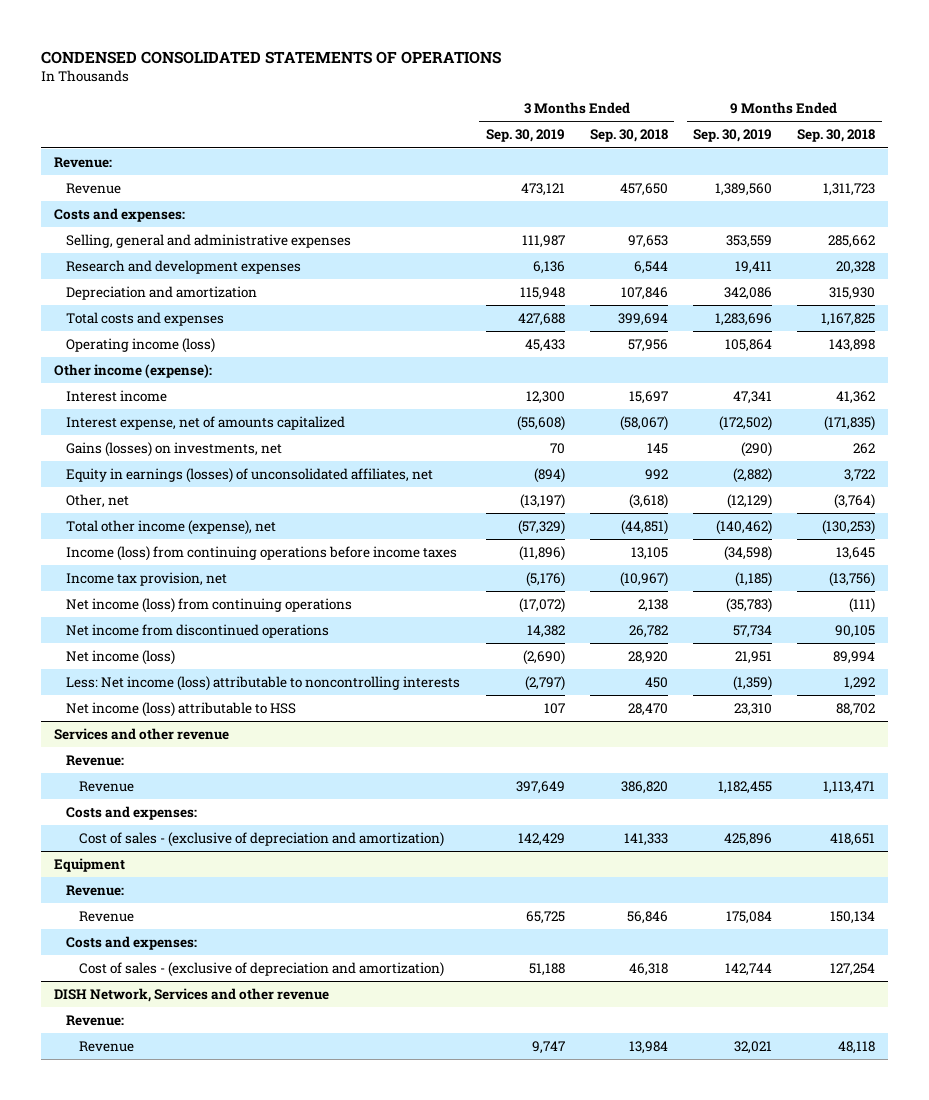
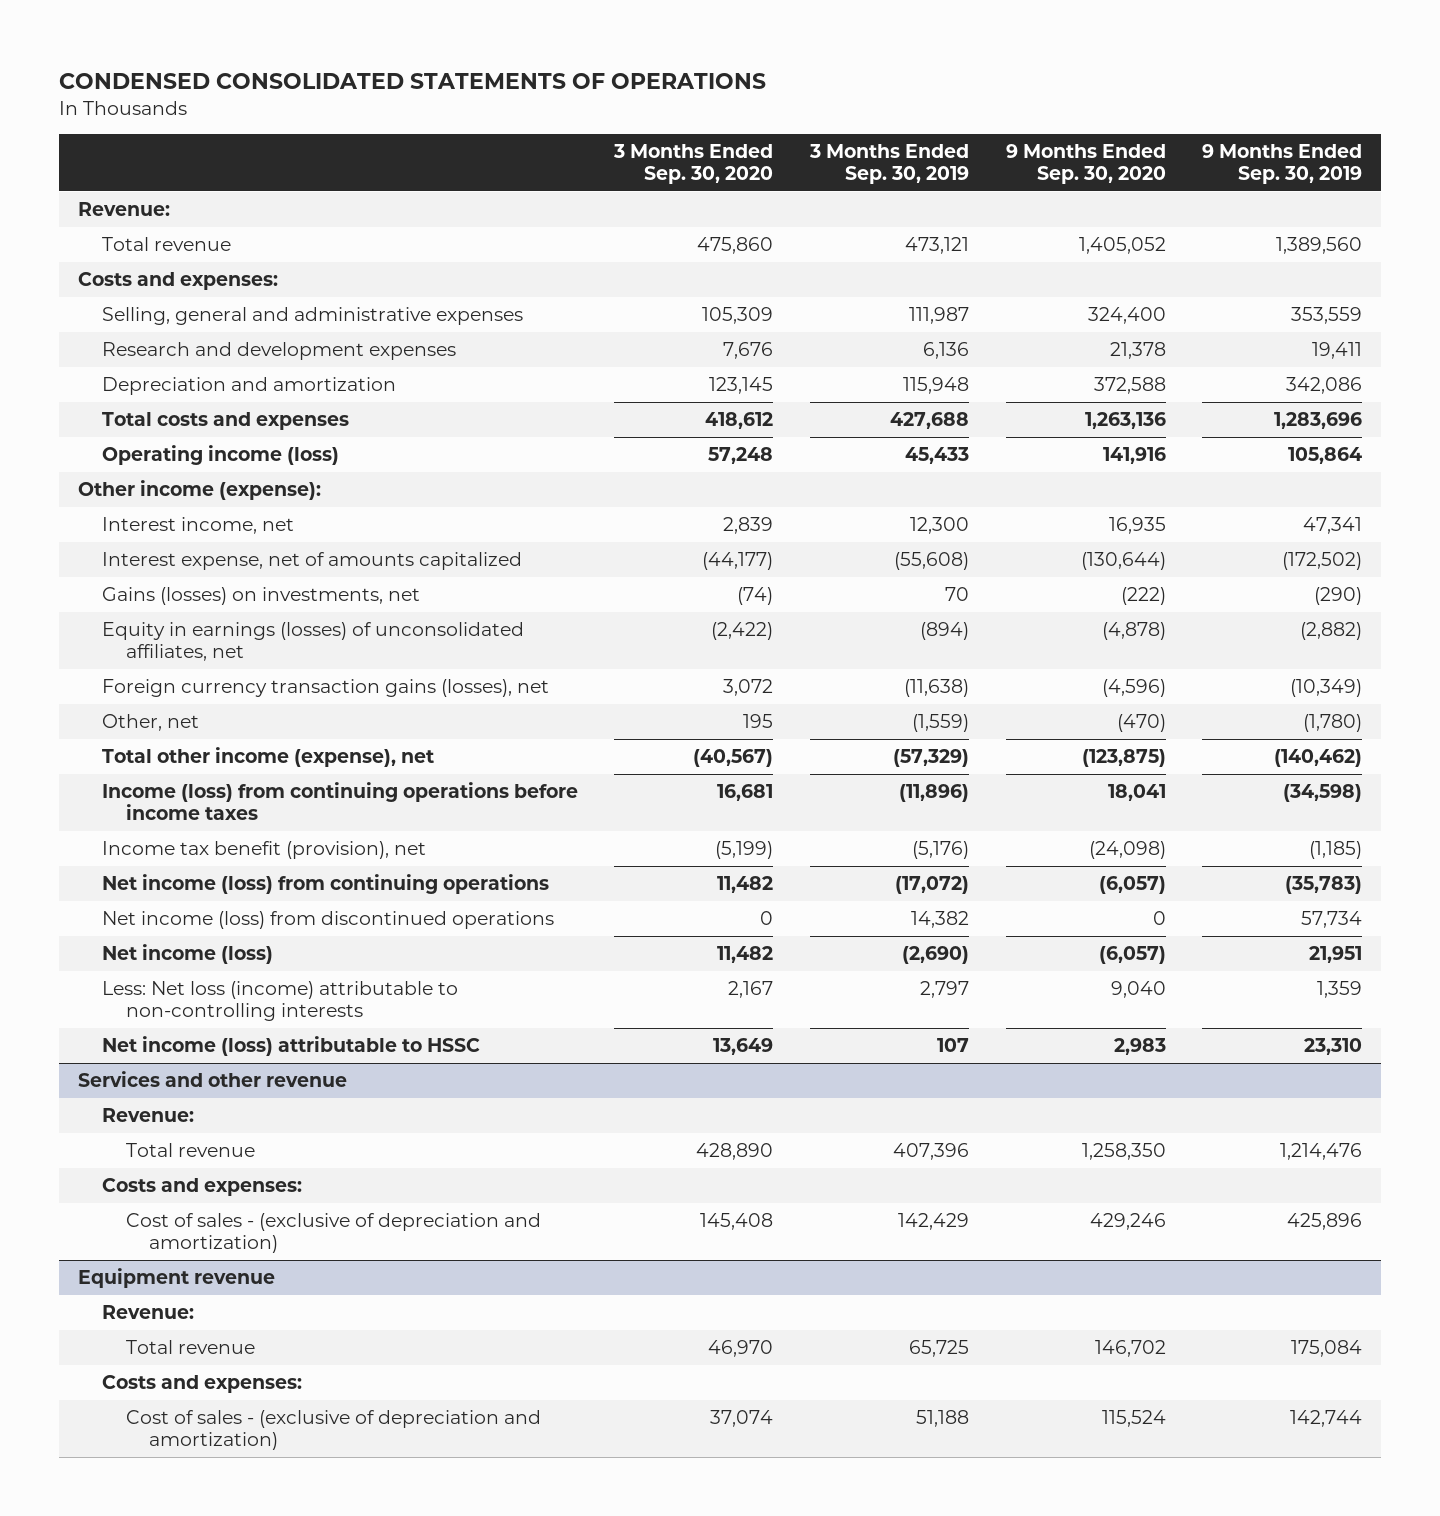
- | 3 Months Ended Sep. 30, 2019 | 3 Months Ended Sep. 30, 2018 | 9 Months Ended Sep. 30, 2019 | 9 Months Ended Sep. 30, 2018
+ | 3 Months Ended Sep. 30, 2020 | 3 Months Ended Sep. 30, 2019 | 9 Months Ended Sep. 30, 2020 | 9 Months Ended Sep. 30, 2019
- Revenue | 473,121 | 457,650 | 1,389,560 | 1,311,723
+ Total revenue | 475,860 | 473,121 | 1,405,052 | 1,389,560
- Interest income | 12,300 | 15,697 | 47,341 | 41,362
+ Interest income, net | 2,839 | 12,300 | 16,935 | 47,341
- Other, net | (13,197) | (3,618) | (12,129) | (3,764)
+ Foreign currency transaction gains (losses), net | 3,072 | (11,638) | (4,596) | (10,349)
+ Other, net | 195 | (1,559) | (470) | (1,780)
- Income tax provision, net | (5,176) | (10,967) | (1,185) | (13,756)
+ Income tax benefit (provision), net | (5,199) | (5,176) | (24,098) | (1,185)
- Net income from discontinued operations | 14,382 | 26,782 | 57,734 | 90,105
+ Net income (loss) from discontinued operations | 0 | 14,382 | 0 | 57,734
- Less: Net income (loss) attributable to noncontrolling interests | (2,797) | 450 | (1,359) | 1,292
- Net income (loss) attributable to HSS | 107 | 28,470 | 23,310 | 88,702
+ Less: Net loss (income) attributable to non-controlling interests | 2,167 | 2,797 | 9,040 | 1,359
+ Net income (loss) attributable to HSSC | 13,649 | 107 | 2,983 | 23,310
@ Services and other revenue
- Revenue | 397,649 | 386,820 | 1,182,455 | 1,113,471
+ Total revenue | 428,890 | 407,396 | 1,258,350 | 1,214,476
- Equipment
+ Equipment revenue
- Revenue | 65,725 | 56,846 | 175,084 | 150,134
+ Total revenue | 46,970 | 65,725 | 146,702 | 175,084
- DISH Network, Services and other revenue
- Revenue:
- Revenue | 9,747 | 13,984 | 32,021 | 48,118

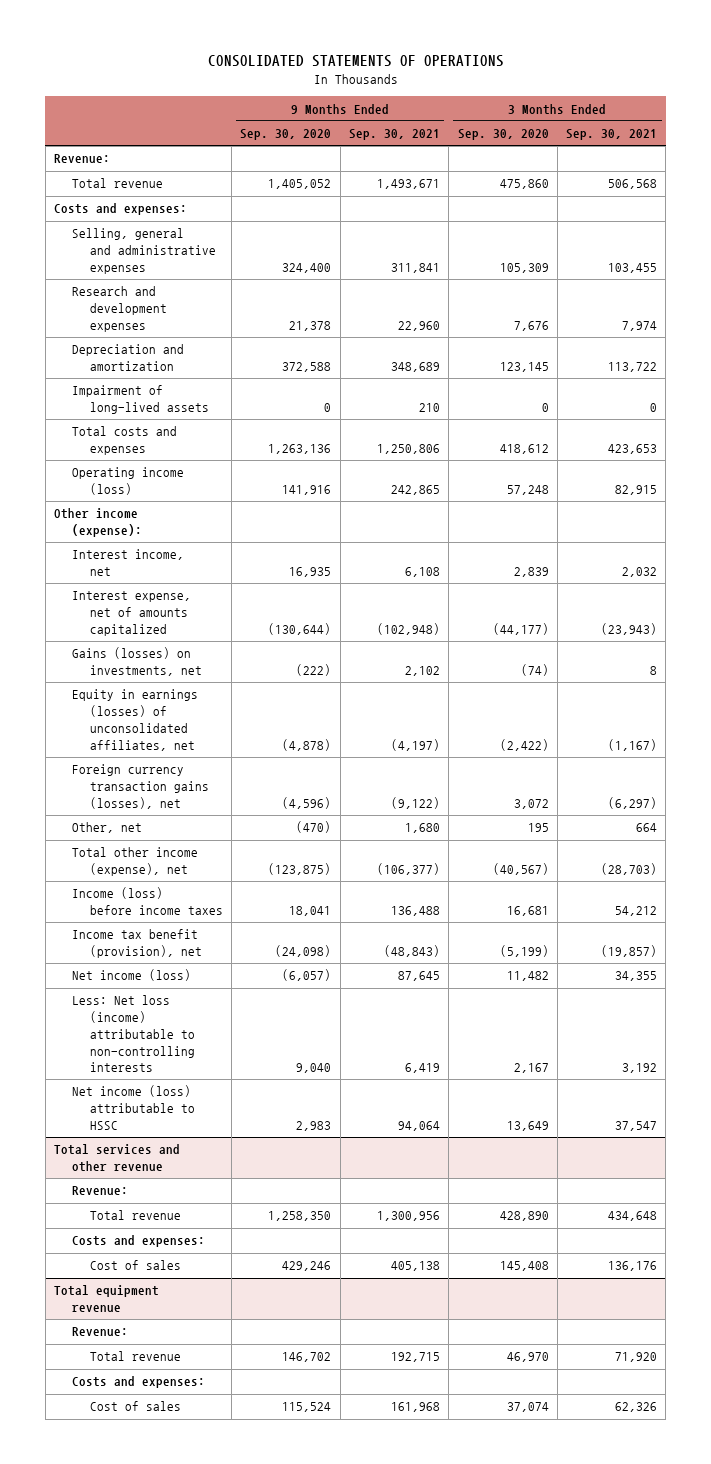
- CONDENSED CONSOLIDATED STATEMENTS OF OPERATIONS
+ CONSOLIDATED STATEMENTS OF OPERATIONS
- | 3 Months Ended Sep. 30, 2020 | 3 Months Ended Sep. 30, 2019 | 9 Months Ended Sep. 30, 2020 | 9 Months Ended Sep. 30, 2019
+ | 9 Months Ended Sep. 30, 2020 | 9 Months Ended Sep. 30, 2021 | 3 Months Ended Sep. 30, 2020 | 3 Months Ended Sep. 30, 2021
+ Impairment of long-lived assets | 0 | 210 | 0 | 0
- Income (loss) from continuing operations before income taxes | 16,681 | (11,896) | 18,041 | (34,598)
+ Income (loss) before income taxes | 18,041 | 136,488 | 16,681 | 54,212
- Net income (loss) from continuing operations | 11,482 | (17,072) | (6,057) | (35,783)
- Net income (loss) from discontinued operations | 0 | 14,382 | 0 | 57,734
- Services and other revenue
+ Total services and other revenue
- Cost of sales - (exclusive of depreciation and amortization) | 145,408 | 142,429 | 429,246 | 425,896
- Equipment revenue
+ Cost of sales | 429,246 | 405,138 | 145,408 | 136,176
+ Total equipment revenue
- Cost of sales - (exclusive of depreciation and amortization) | 37,074 | 51,188 | 115,524 | 142,744
+ Cost of sales | 115,524 | 161,968 | 37,074 | 62,326

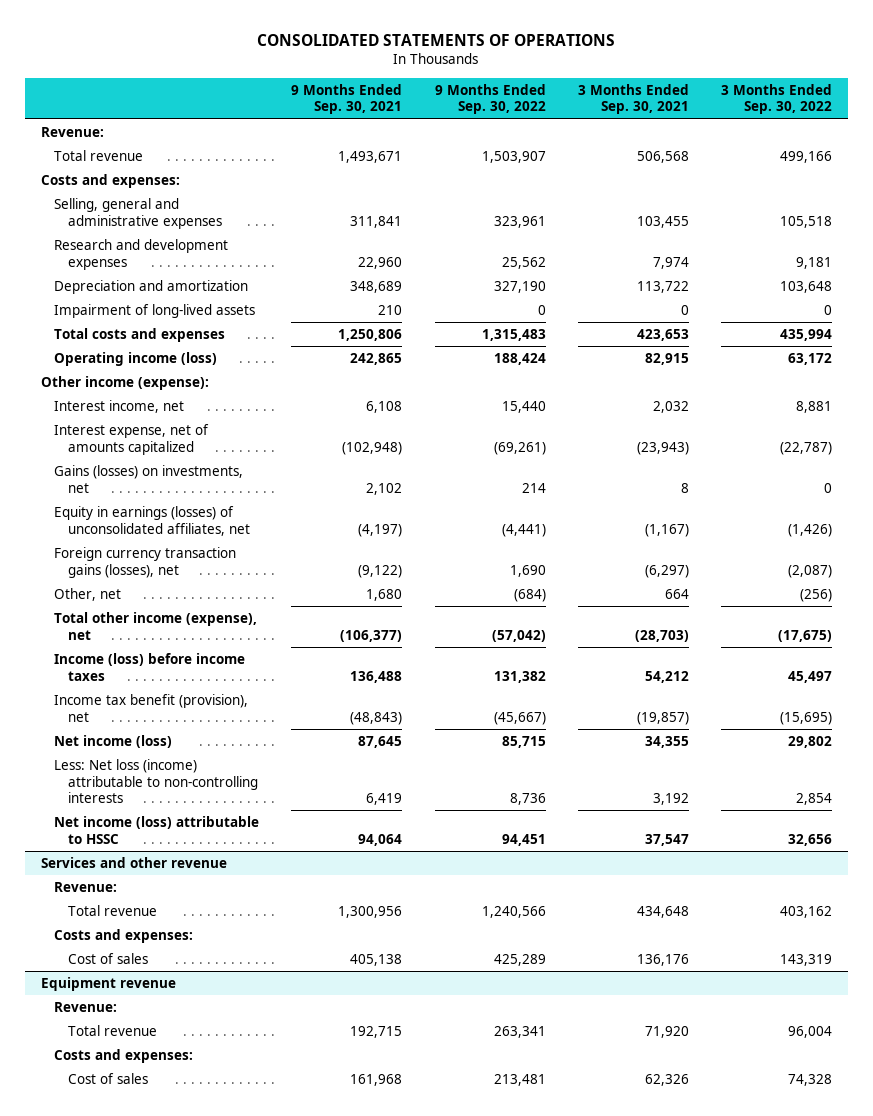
- | 9 Months Ended Sep. 30, 2020 | 9 Months Ended Sep. 30, 2021 | 3 Months Ended Sep. 30, 2020 | 3 Months Ended Sep. 30, 2021
+ | 9 Months Ended Sep. 30, 2021 | 9 Months Ended Sep. 30, 2022 | 3 Months Ended Sep. 30, 2021 | 3 Months Ended Sep. 30, 2022
- Total services and other revenue
+ Services and other revenue
- Total equipment revenue
+ Equipment revenue

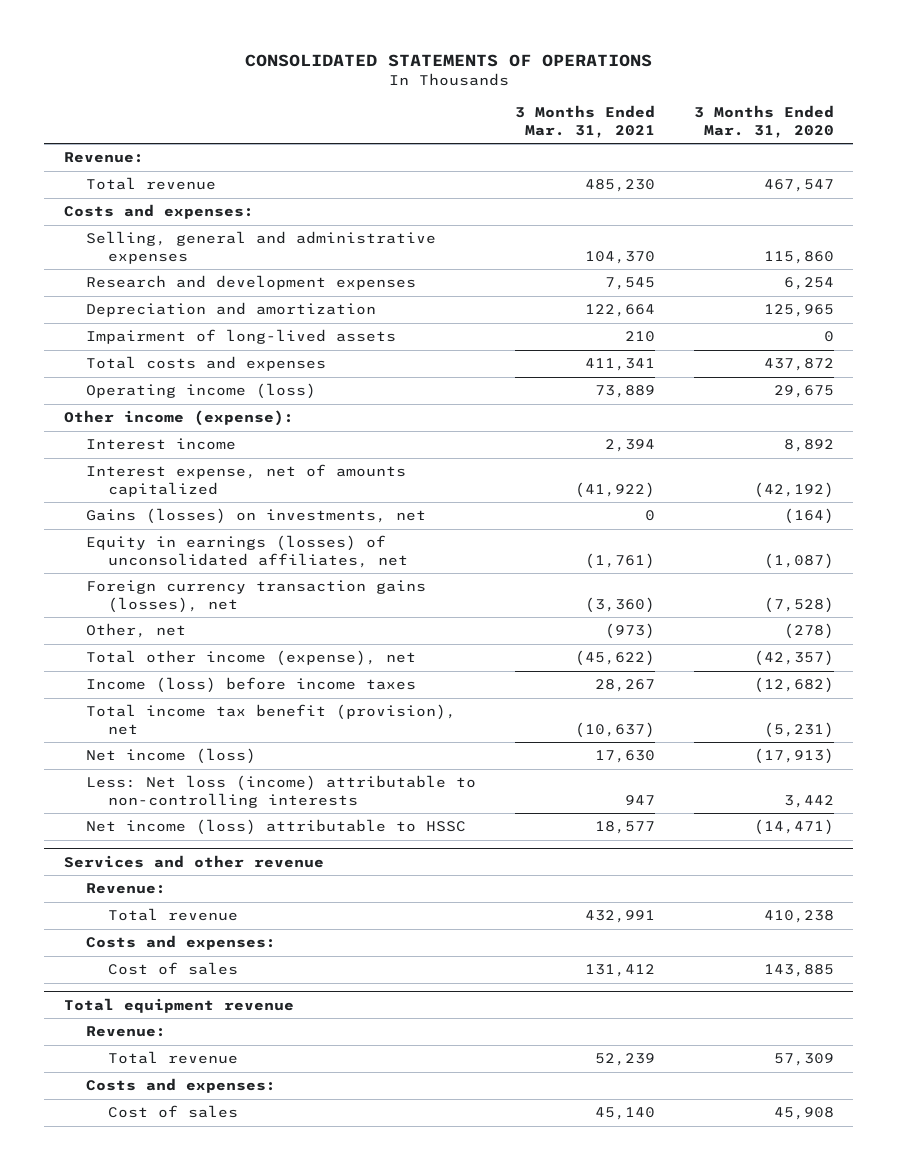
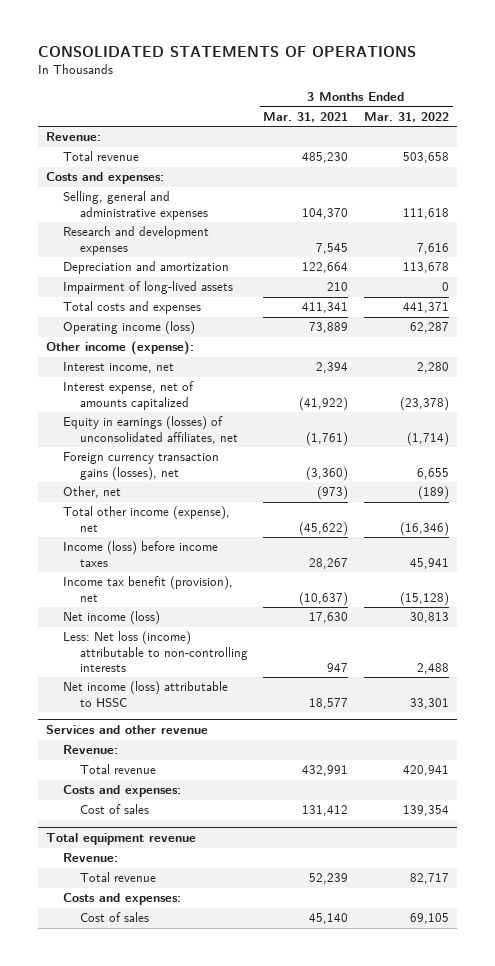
- | 3 Months Ended Mar. 31, 2021 | 3 Months Ended Mar. 31, 2020
+ | 3 Months Ended Mar. 31, 2021 | 3 Months Ended Mar. 31, 2022
- Interest income | 2,394 | 8,892
+ Interest income, net | 2,394 | 2,280
- Gains (losses) on investments, net | 0 | (164)
- Total income tax benefit (provision), net | (10,637) | (5,231)
+ Income tax benefit (provision), net | (10,637) | (15,128)

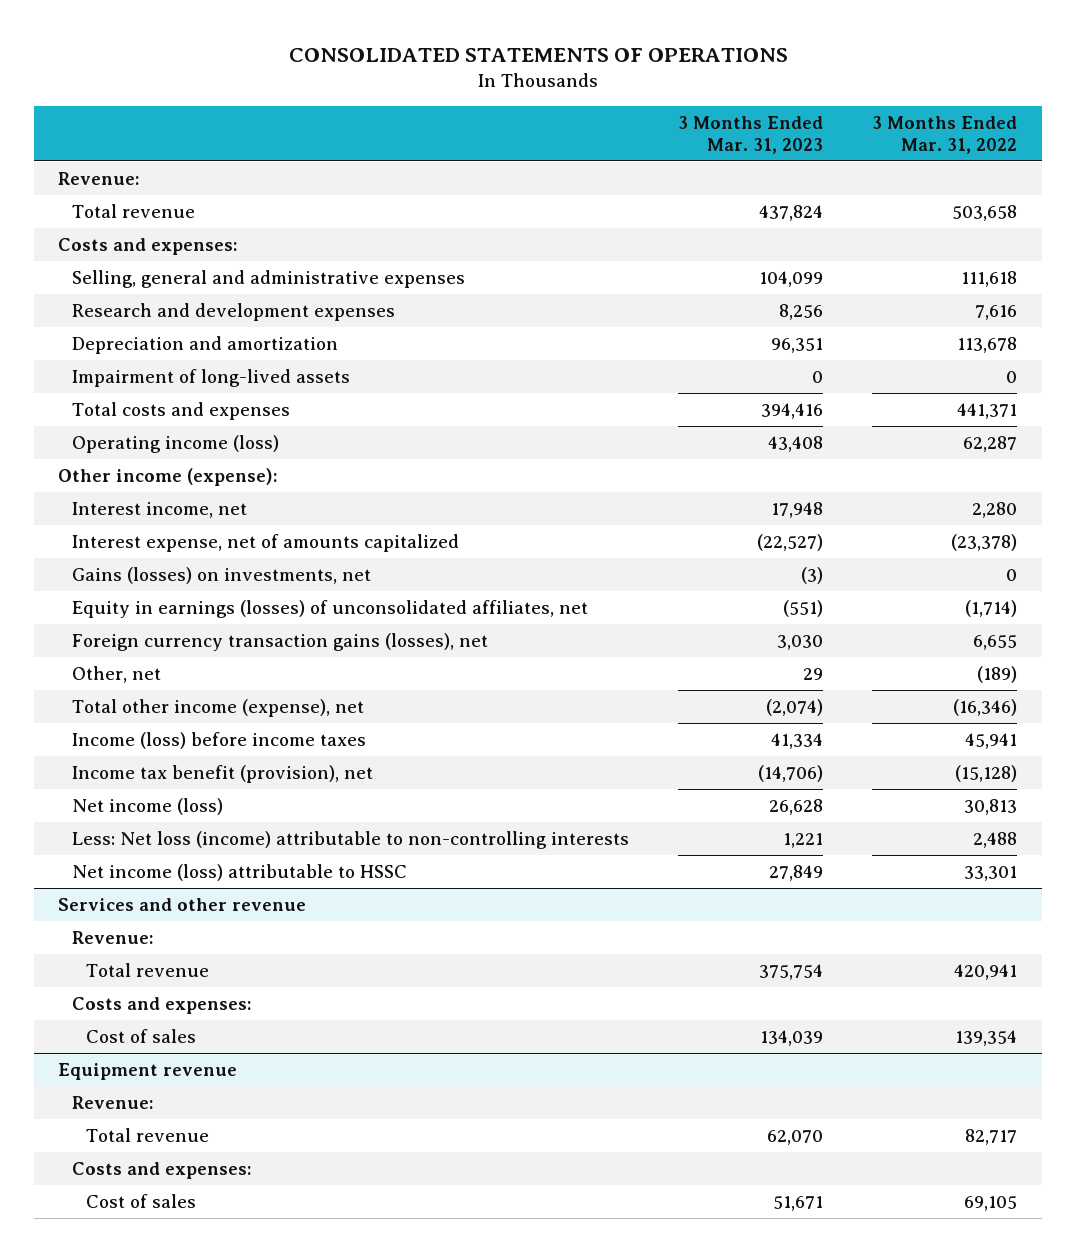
- | 3 Months Ended Mar. 31, 2021 | 3 Months Ended Mar. 31, 2022
+ | 3 Months Ended Mar. 31, 2023 | 3 Months Ended Mar. 31, 2022
+ Gains (losses) on investments, net | (3) | 0
- Total equipment revenue
+ Equipment revenue

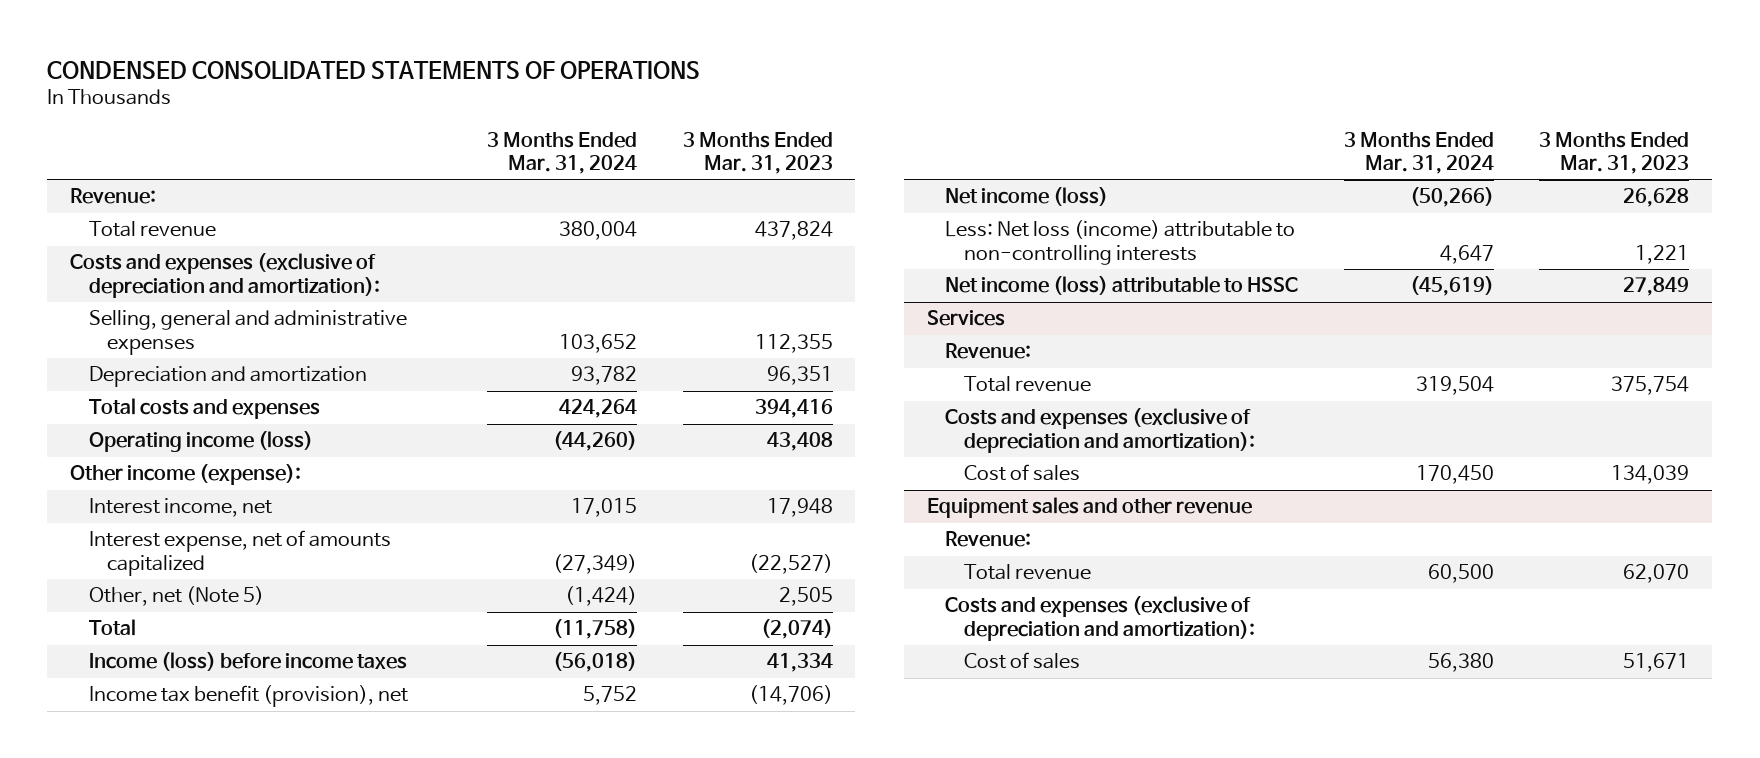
- CONSOLIDATED STATEMENTS OF OPERATIONS
+ CONDENSED CONSOLIDATED STATEMENTS OF OPERATIONS
- | 3 Months Ended Mar. 31, 2023 | 3 Months Ended Mar. 31, 2022
+ | 3 Months Ended Mar. 31, 2024 | 3 Months Ended Mar. 31, 2023
- Costs and expenses:
- Selling, general and administrative expenses | 104,099 | 111,618
- Research and development expenses | 8,256 | 7,616
+ Costs and expenses (exclusive of depreciation and amortization):
+ Selling, general and administrative expenses | 103,652 | 112,355
- Impairment of long-lived assets | 0 | 0
- Gains (losses) on investments, net | (3) | 0
- Equity in earnings (losses) of unconsolidated affiliates, net | (551) | (1,714)
- Foreign currency transaction gains (losses), net | 3,030 | 6,655
- Other, net | 29 | (189)
- Total other income (expense), net | (2,074) | (16,346)
+ Other, net (Note 5) | (1,424) | 2,505
+ Total | (11,758) | (2,074)
- Services and other revenue
+ Services
- Costs and expenses:
+ Costs and expenses (exclusive of depreciation and amortization):
- Equipment revenue
+ Equipment sales and other revenue
- Costs and expenses:
+ Costs and expenses (exclusive of depreciation and amortization):

